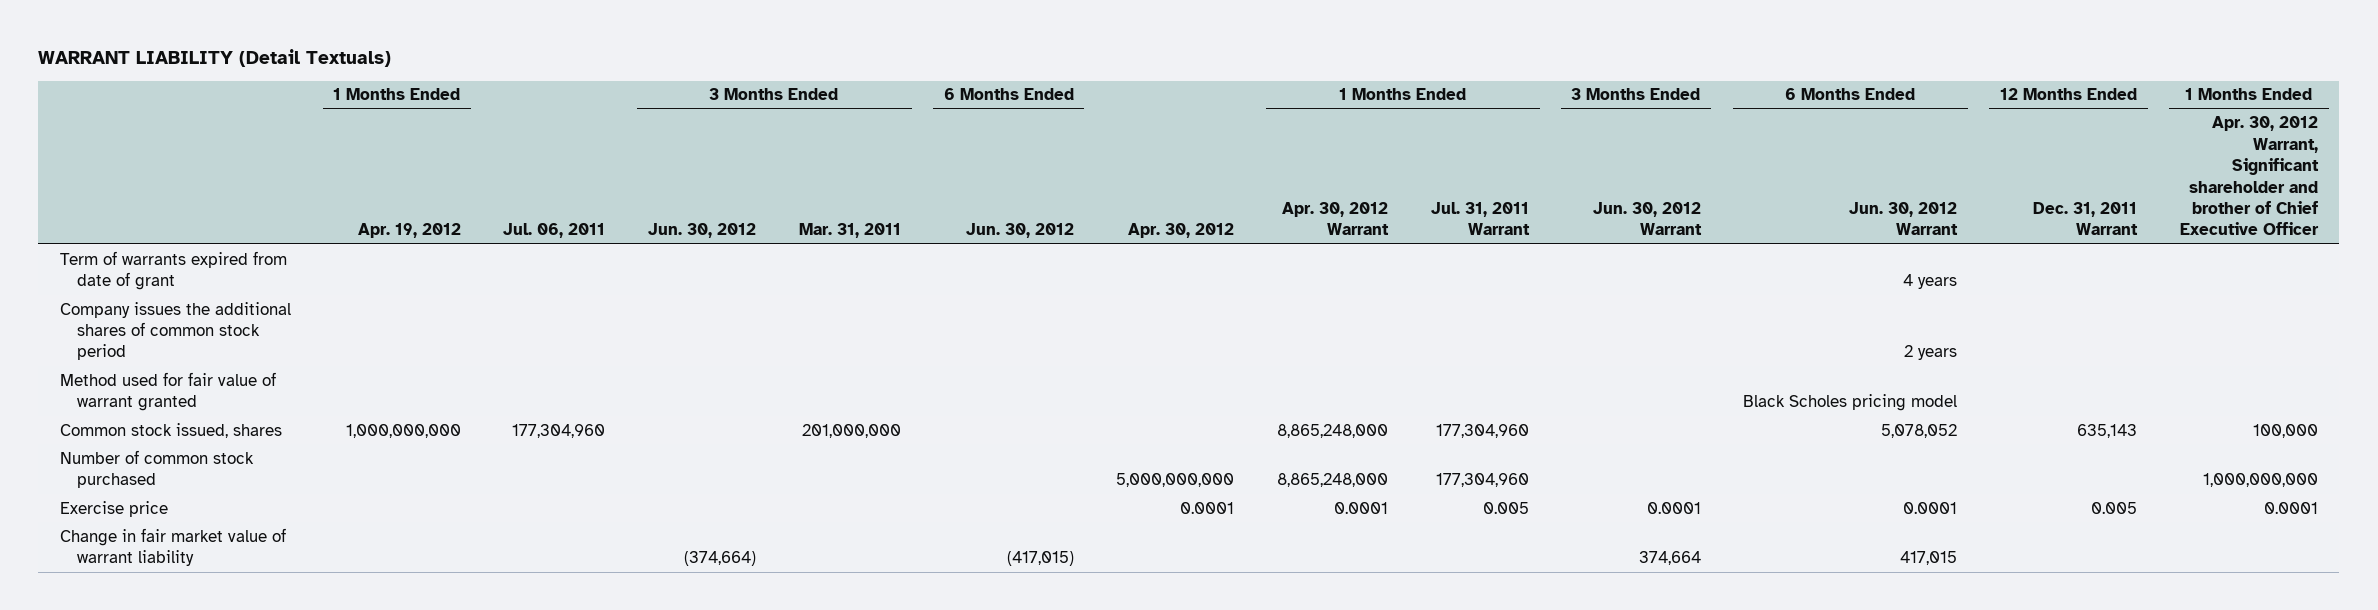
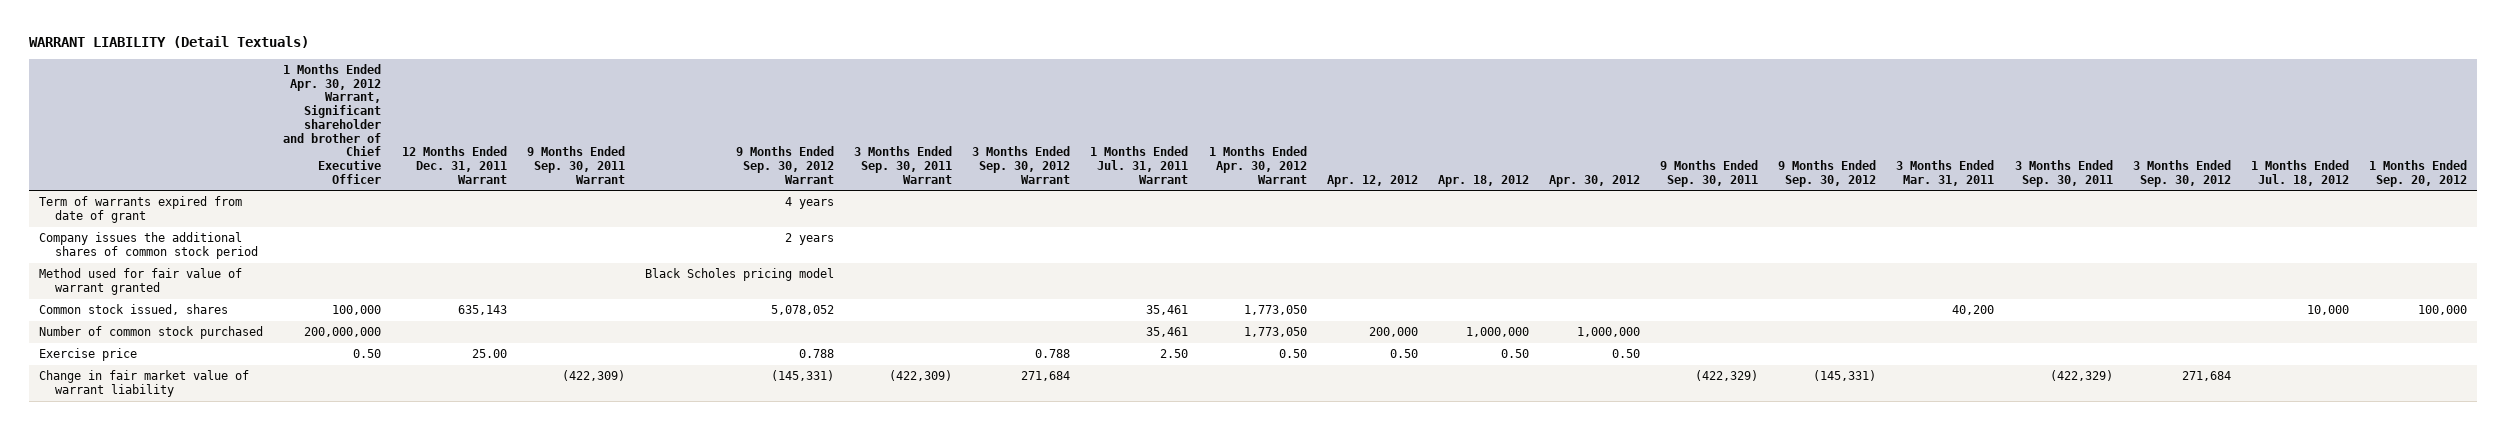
- | 1 Months Ended Apr. 19, 2012 | Jul. 06, 2011 | 3 Months Ended Jun. 30, 2012 | 3 Months Ended Mar. 31, 2011 | 6 Months Ended Jun. 30, 2012 | Apr. 30, 2012 | 1 Months Ended Apr. 30, 2012 Warrant | 1 Months Ended Jul. 31, 2011 Warrant | 3 Months Ended Jun. 30, 2012 Warrant | 6 Months Ended Jun. 30, 2012 Warrant | 12 Months Ended Dec. 31, 2011 Warrant | 1 Months Ended Apr. 30, 2012 Warrant, Significant shareholder and brother of Chief Executive Officer
+ | 1 Months Ended Apr. 30, 2012 Warrant, Significant shareholder and brother of Chief Executive Officer | 12 Months Ended Dec. 31, 2011 Warrant | 9 Months Ended Sep. 30, 2011 Warrant | 9 Months Ended Sep. 30, 2012 Warrant | 3 Months Ended Sep. 30, 2011 Warrant | 3 Months Ended Sep. 30, 2012 Warrant | 1 Months Ended Jul. 31, 2011 Warrant | 1 Months Ended Apr. 30, 2012 Warrant | Apr. 12, 2012 | Apr. 18, 2012 | Apr. 30, 2012 | 9 Months Ended Sep. 30, 2011 | 9 Months Ended Sep. 30, 2012 | 3 Months Ended Mar. 31, 2011 | 3 Months Ended Sep. 30, 2011 | 3 Months Ended Sep. 30, 2012 | 1 Months Ended Jul. 18, 2012 | 1 Months Ended Sep. 20, 2012
- Common stock issued, shares | 1,000,000,000 | 177,304,960 | | 201,000,000 | | | 8,865,248,000 | 177,304,960 | | 5,078,052 | 635,143 | 100,000
- Number of common stock purchased | | | | | | 5,000,000,000 | 8,865,248,000 | 177,304,960 | | | | 1,000,000,000
- Exercise price | | | | | | 0.0001 | 0.0001 | 0.005 | 0.0001 | 0.0001 | 0.005 | 0.0001
+ Common stock issued, shares | 100,000 | 635,143 | | 5,078,052 | | | 35,461 | 1,773,050 | | | | | | 40,200 | | | 10,000 | 100,000
+ Number of common stock purchased | 200,000,000 | | | | | | 35,461 | 1,773,050 | 200,000 | 1,000,000 | 1,000,000 | | | | | | |
+ Exercise price | 0.50 | 25.00 | | 0.788 | | 0.788 | 2.50 | 0.50 | 0.50 | 0.50 | 0.50 | | | | | | |

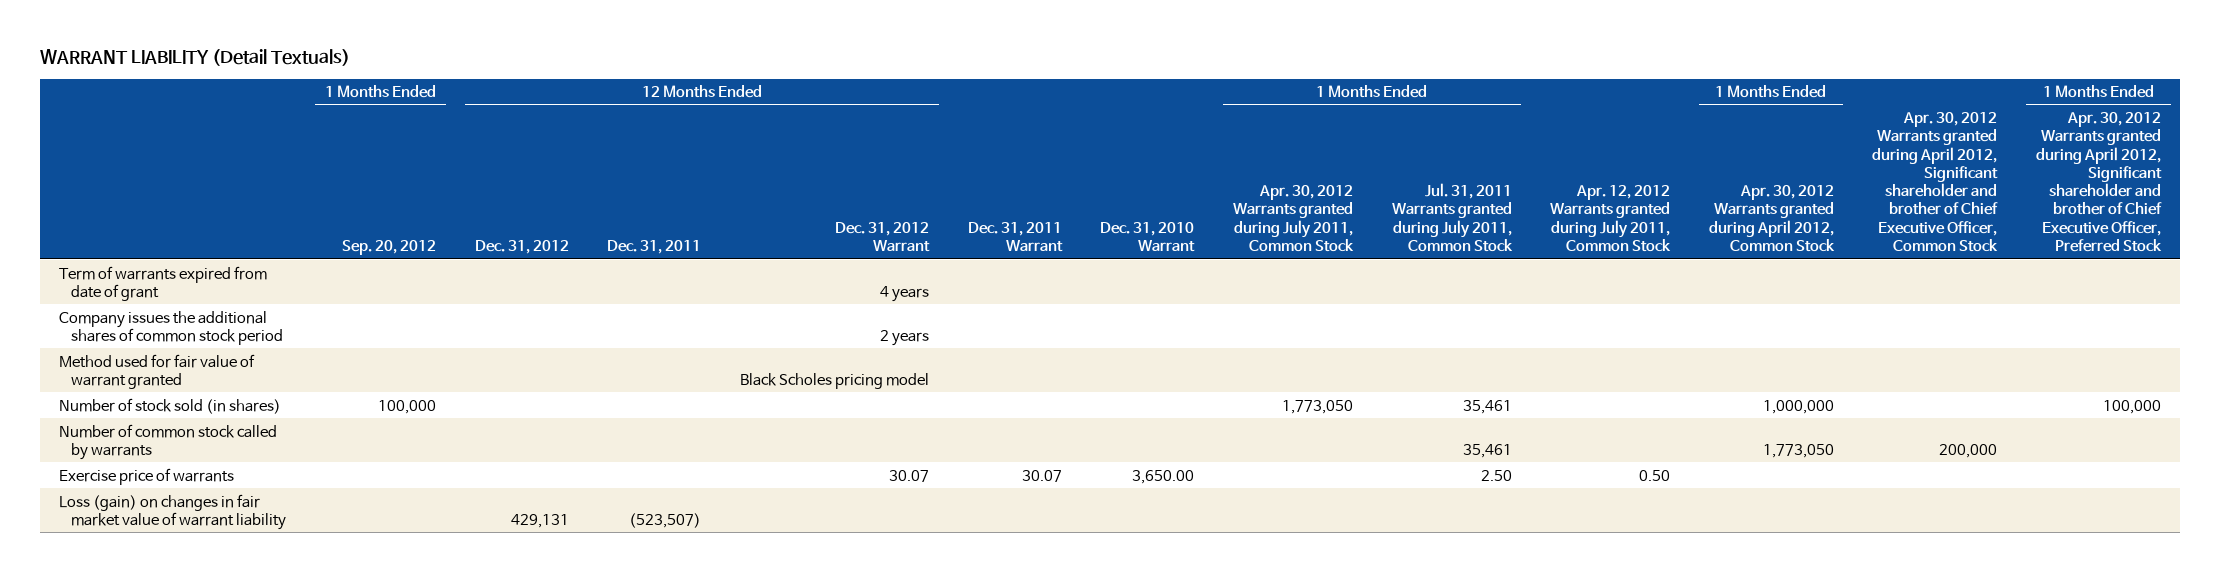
- | 1 Months Ended Apr. 30, 2012 Warrant, Significant shareholder and brother of Chief Executive Officer | 12 Months Ended Dec. 31, 2011 Warrant | 9 Months Ended Sep. 30, 2011 Warrant | 9 Months Ended Sep. 30, 2012 Warrant | 3 Months Ended Sep. 30, 2011 Warrant | 3 Months Ended Sep. 30, 2012 Warrant | 1 Months Ended Jul. 31, 2011 Warrant | 1 Months Ended Apr. 30, 2012 Warrant | Apr. 12, 2012 | Apr. 18, 2012 | Apr. 30, 2012 | 9 Months Ended Sep. 30, 2011 | 9 Months Ended Sep. 30, 2012 | 3 Months Ended Mar. 31, 2011 | 3 Months Ended Sep. 30, 2011 | 3 Months Ended Sep. 30, 2012 | 1 Months Ended Jul. 18, 2012 | 1 Months Ended Sep. 20, 2012
+ | 1 Months Ended Sep. 20, 2012 | 12 Months Ended Dec. 31, 2012 | 12 Months Ended Dec. 31, 2011 | 12 Months Ended Dec. 31, 2012 Warrant | Dec. 31, 2011 Warrant | Dec. 31, 2010 Warrant | 1 Months Ended Apr. 30, 2012 Warrants granted during July 2011, Common Stock | 1 Months Ended Jul. 31, 2011 Warrants granted during July 2011, Common Stock | Apr. 12, 2012 Warrants granted during July 2011, Common Stock | 1 Months Ended Apr. 30, 2012 Warrants granted during April 2012, Common Stock | Apr. 30, 2012 Warrants granted during April 2012, Significant shareholder and brother of Chief Executive Officer, Common Stock | 1 Months Ended Apr. 30, 2012 Warrants granted during April 2012, Significant shareholder and brother of Chief Executive Officer, Preferred Stock
- Common stock issued, shares | 100,000 | 635,143 | | 5,078,052 | | | 35,461 | 1,773,050 | | | | | | 40,200 | | | 10,000 | 100,000
- Number of common stock purchased | 200,000,000 | | | | | | 35,461 | 1,773,050 | 200,000 | 1,000,000 | 1,000,000 | | | | | | |
- Exercise price | 0.50 | 25.00 | | 0.788 | | 0.788 | 2.50 | 0.50 | 0.50 | 0.50 | 0.50 | | | | | | |
- Change in fair market value of warrant liability | | | (422,309) | (145,331) | (422,309) | 271,684 | | | | | | (422,329) | (145,331) | | (422,329) | 271,684 | |
+ Number of stock sold (in shares) | 100,000 | | | | | | 1,773,050 | 35,461 | | 1,000,000 | | 100,000
+ Number of common stock called by warrants | | | | | | | | 35,461 | | 1,773,050 | 200,000 |
+ Exercise price of warrants | | | | 30.07 | 30.07 | 3,650.00 | | 2.50 | 0.50 | | |
+ Loss (gain) on changes in fair market value of warrant liability | | 429,131 | (523,507) | | | | | | | | |

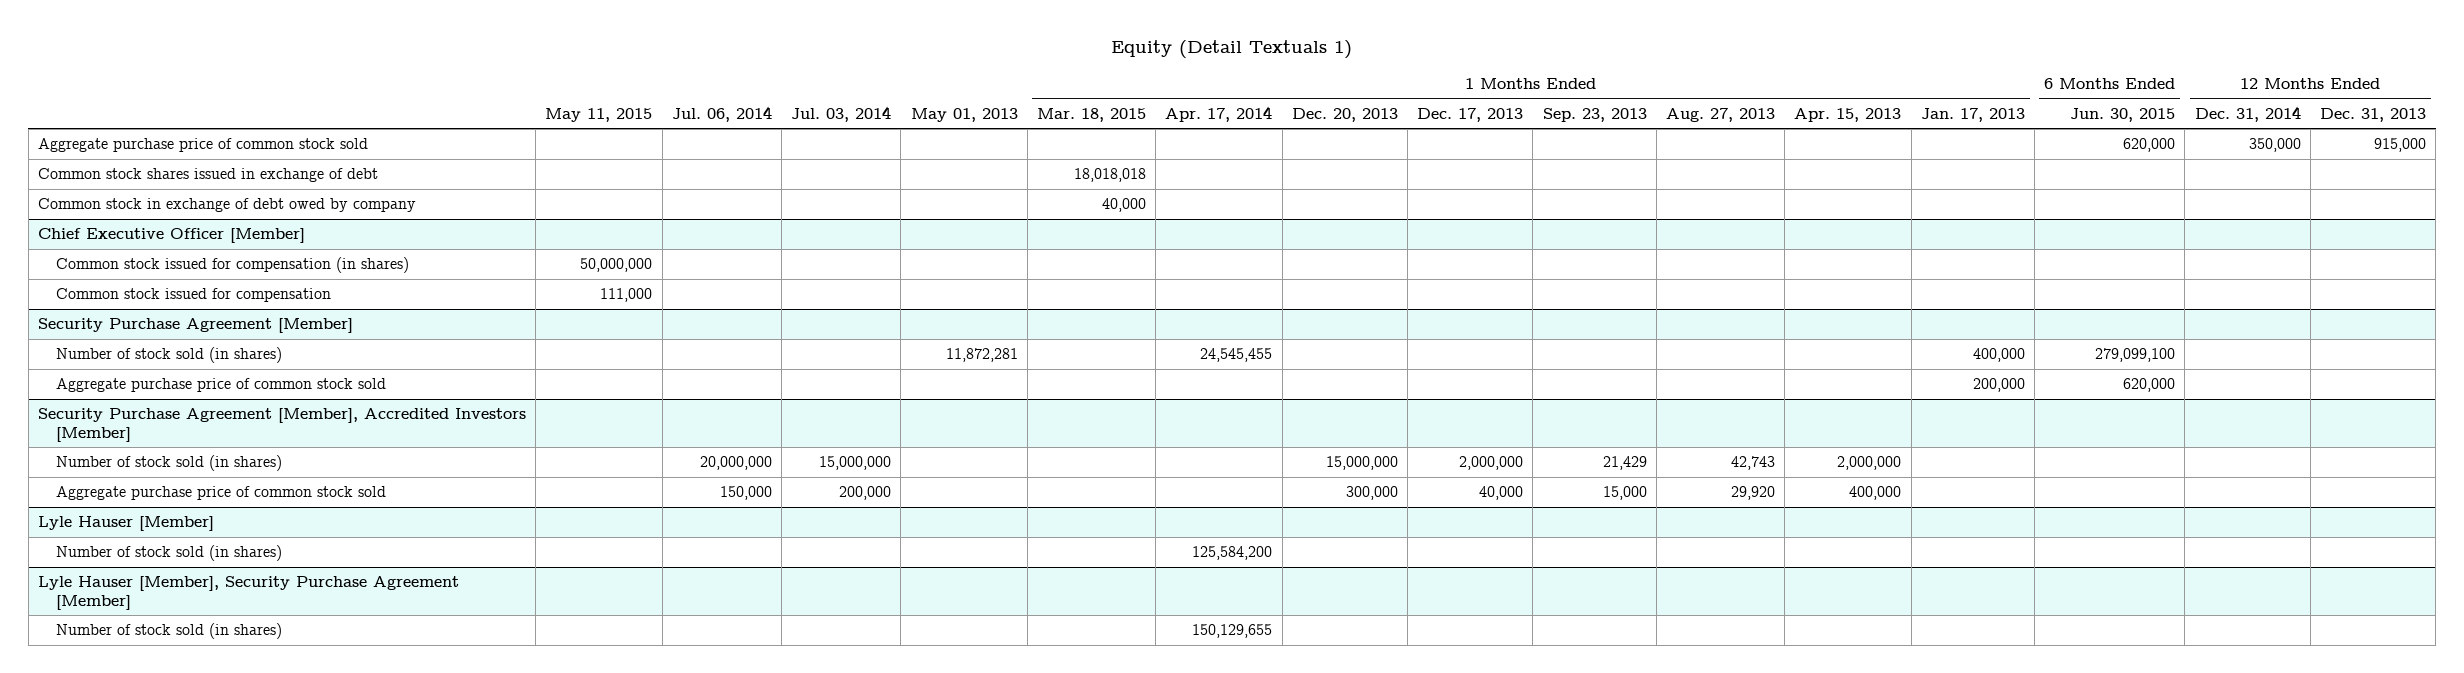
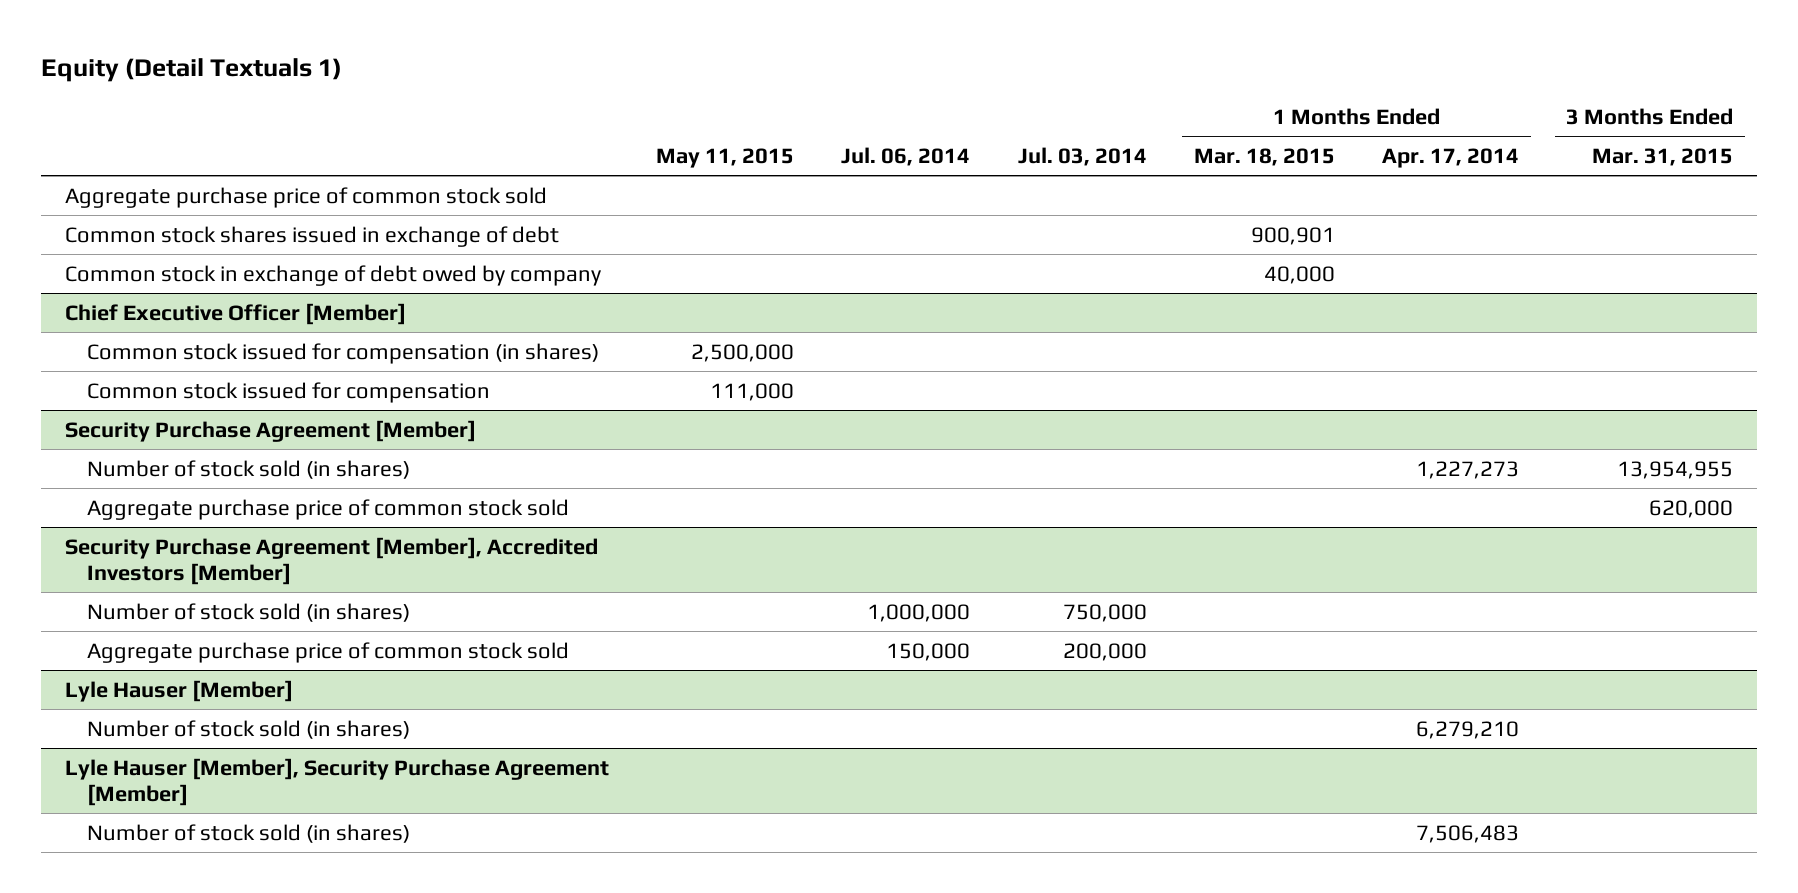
- | May 11, 2015 | Jul. 06, 2014 | Jul. 03, 2014 | May 01, 2013 | 1 Months Ended Mar. 18, 2015 | 1 Months Ended Apr. 17, 2014 | 1 Months Ended Dec. 20, 2013 | 1 Months Ended Dec. 17, 2013 | 1 Months Ended Sep. 23, 2013 | 1 Months Ended Aug. 27, 2013 | 1 Months Ended Apr. 15, 2013 | 1 Months Ended Jan. 17, 2013 | 6 Months Ended Jun. 30, 2015 | 12 Months Ended Dec. 31, 2014 | 12 Months Ended Dec. 31, 2013
+ | May 11, 2015 | Jul. 06, 2014 | Jul. 03, 2014 | 1 Months Ended Mar. 18, 2015 | 1 Months Ended Apr. 17, 2014 | 3 Months Ended Mar. 31, 2015
- Common stock shares issued in exchange of debt | | | | | 18,018,018 | | | | | | | | | |
+ Common stock shares issued in exchange of debt | | | | 900,901 | |
@ Chief Executive Officer [Member]
- Common stock issued for compensation (in shares) | 50,000,000 | | | | | | | | | | | | | |
+ Common stock issued for compensation (in shares) | 2,500,000 | | | | |
@ Security Purchase Agreement [Member]
- Number of stock sold (in shares) | | | | 11,872,281 | | 24,545,455 | | | | | | 400,000 | 279,099,100 | |
+ Number of stock sold (in shares) | | | | | 1,227,273 | 13,954,955
@ Security Purchase Agreement [Member], Accredited Investors [Member]
- Number of stock sold (in shares) | | 20,000,000 | 15,000,000 | | | | 15,000,000 | 2,000,000 | 21,429 | 42,743 | 2,000,000 | | | |
+ Number of stock sold (in shares) | | 1,000,000 | 750,000 | | |
@ Lyle Hauser [Member]
- Number of stock sold (in shares) | | | | | | 125,584,200 | | | | | | | | |
+ Number of stock sold (in shares) | | | | | 6,279,210 |
@ Lyle Hauser [Member], Security Purchase Agreement [Member]
- Number of stock sold (in shares) | | | | | | 150,129,655 | | | | | | | | |
+ Number of stock sold (in shares) | | | | | 7,506,483 |

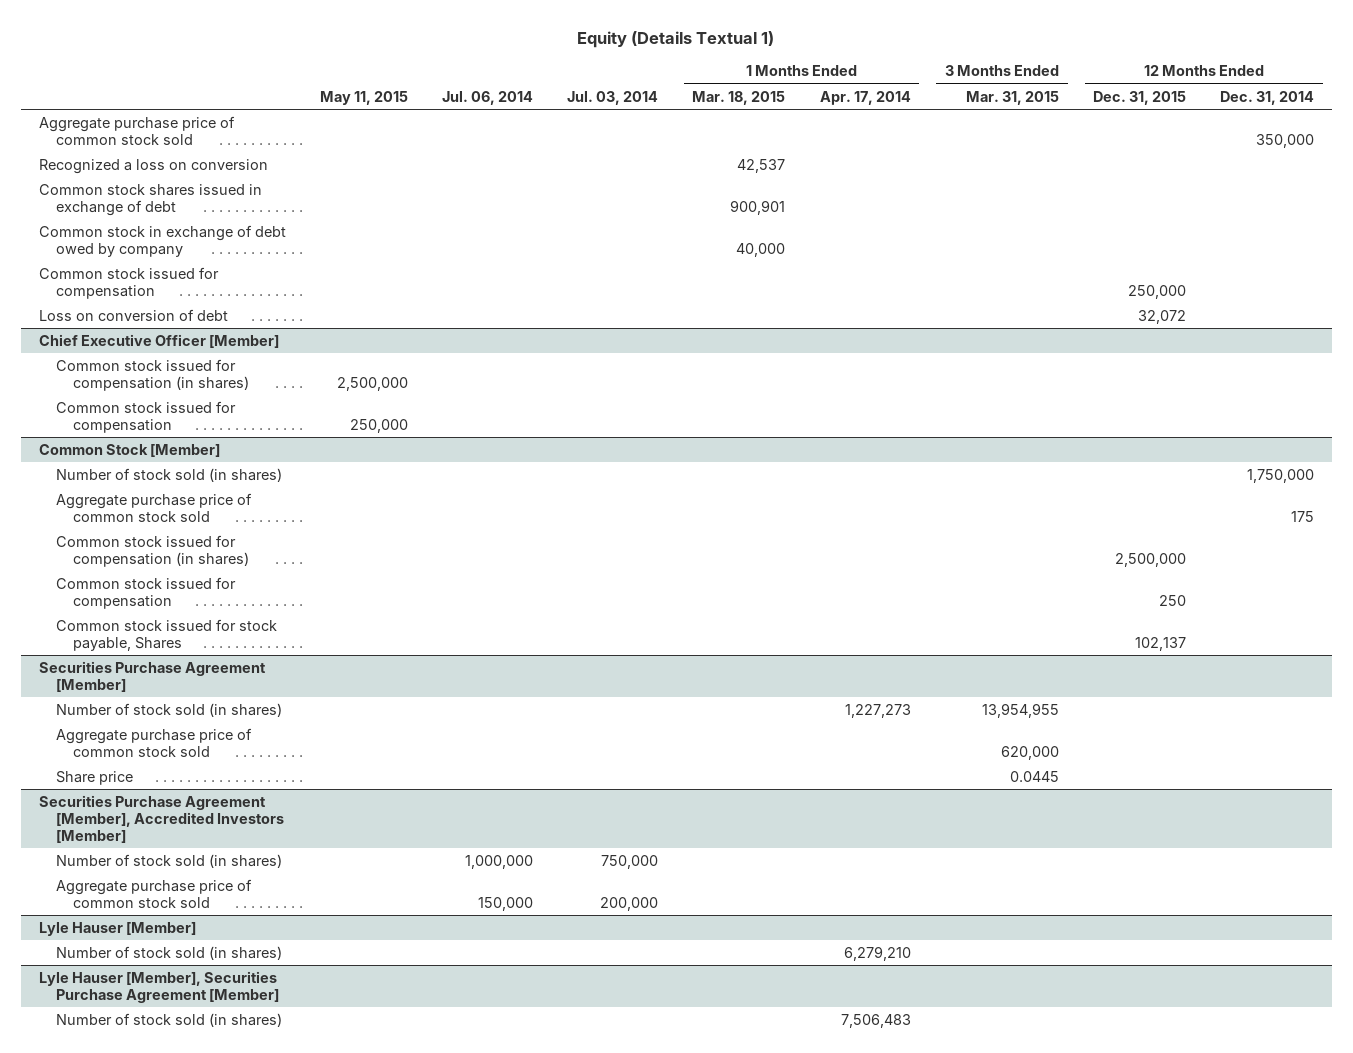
- Equity (Detail Textuals 1)
+ Equity (Details Textual 1)
- | May 11, 2015 | Jul. 06, 2014 | Jul. 03, 2014 | 1 Months Ended Mar. 18, 2015 | 1 Months Ended Apr. 17, 2014 | 3 Months Ended Mar. 31, 2015
+ | May 11, 2015 | Jul. 06, 2014 | Jul. 03, 2014 | 1 Months Ended Mar. 18, 2015 | 1 Months Ended Apr. 17, 2014 | 3 Months Ended Mar. 31, 2015 | 12 Months Ended Dec. 31, 2015 | 12 Months Ended Dec. 31, 2014
+ Recognized a loss on conversion | | | | 42,537 | | | |
+ Common stock issued for compensation | | | | | | | 250,000 |
+ Loss on conversion of debt | | | | | | | 32,072 |
@ Chief Executive Officer [Member]
- Common stock issued for compensation | 111,000 | | | | |
- Security Purchase Agreement [Member]
@ Chief Executive Officer [Member]
+ Common stock issued for compensation | 250,000 | | | | | | |
+ Common Stock [Member]
+ Number of stock sold (in shares) | | | | | | | | 1,750,000
+ Aggregate purchase price of common stock sold | | | | | | | | 175
+ Common stock issued for compensation (in shares) | | | | | | | 2,500,000 |
+ Common stock issued for compensation | | | | | | | 250 |
+ Common stock issued for stock payable, Shares | | | | | | | 102,137 |
+ Securities Purchase Agreement [Member]
- Security Purchase Agreement [Member], Accredited Investors [Member]
+ Share price | | | | | | 0.0445 | |
+ Securities Purchase Agreement [Member], Accredited Investors [Member]
- Lyle Hauser [Member], Security Purchase Agreement [Member]
+ Lyle Hauser [Member], Securities Purchase Agreement [Member]

